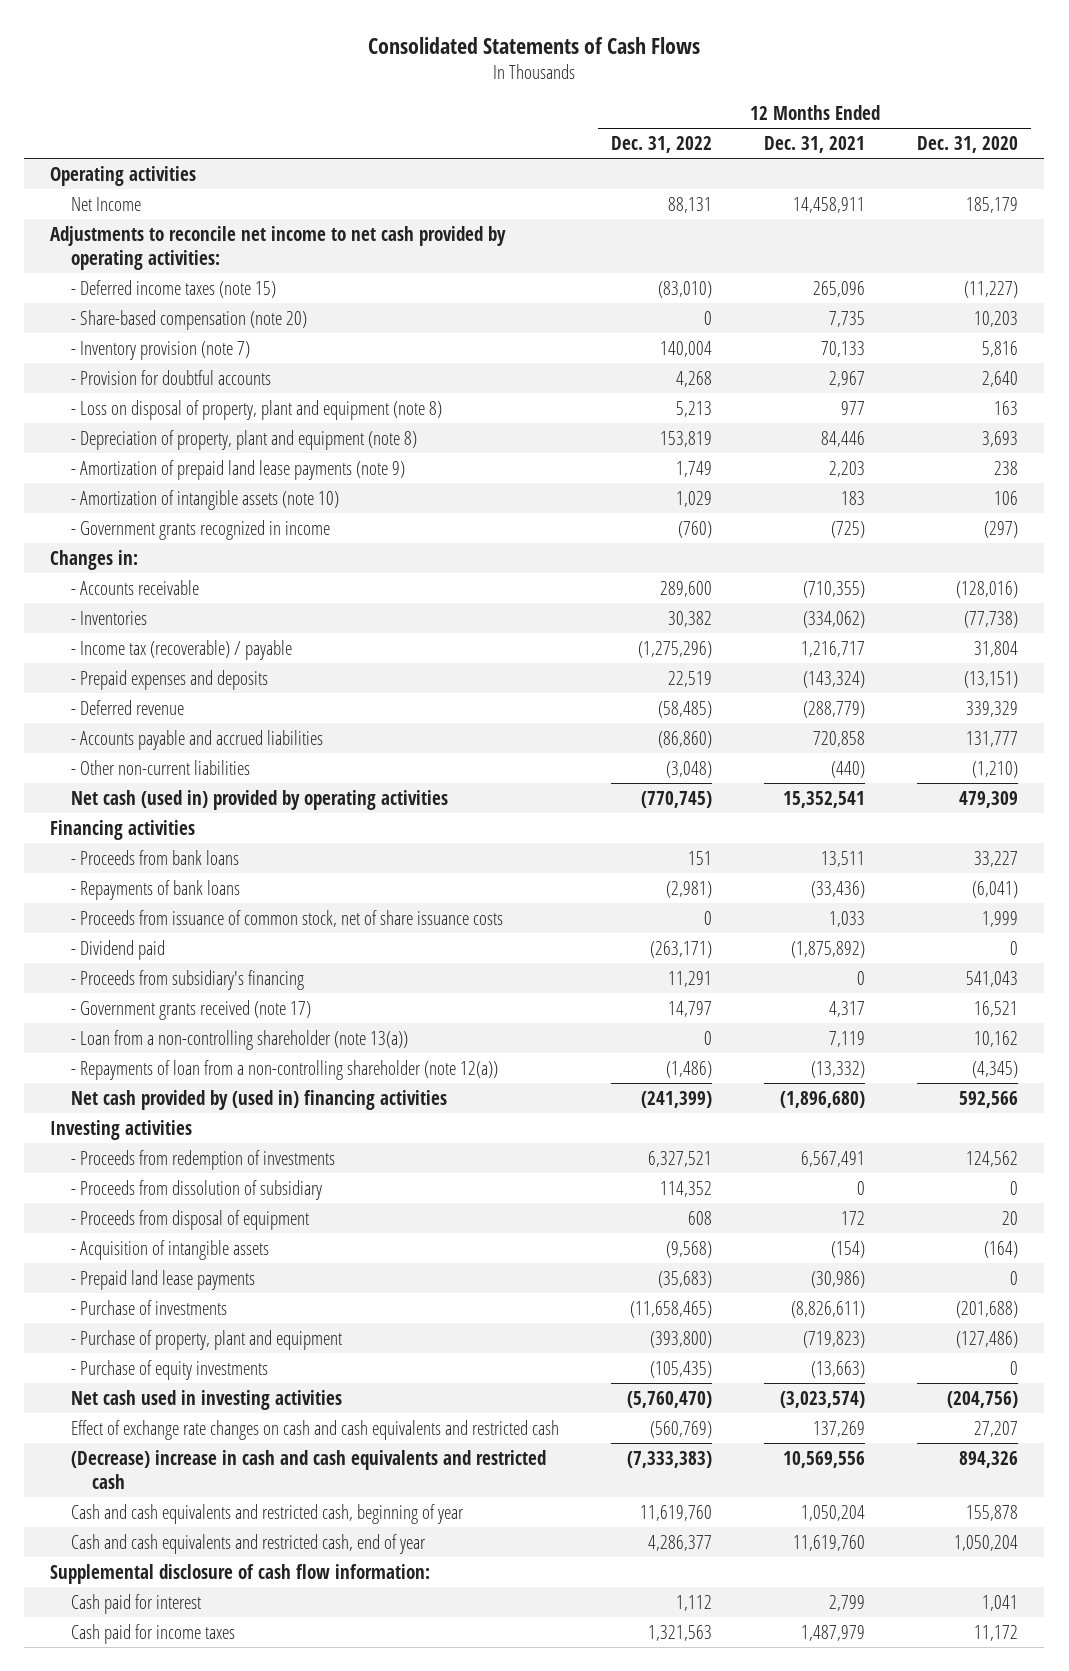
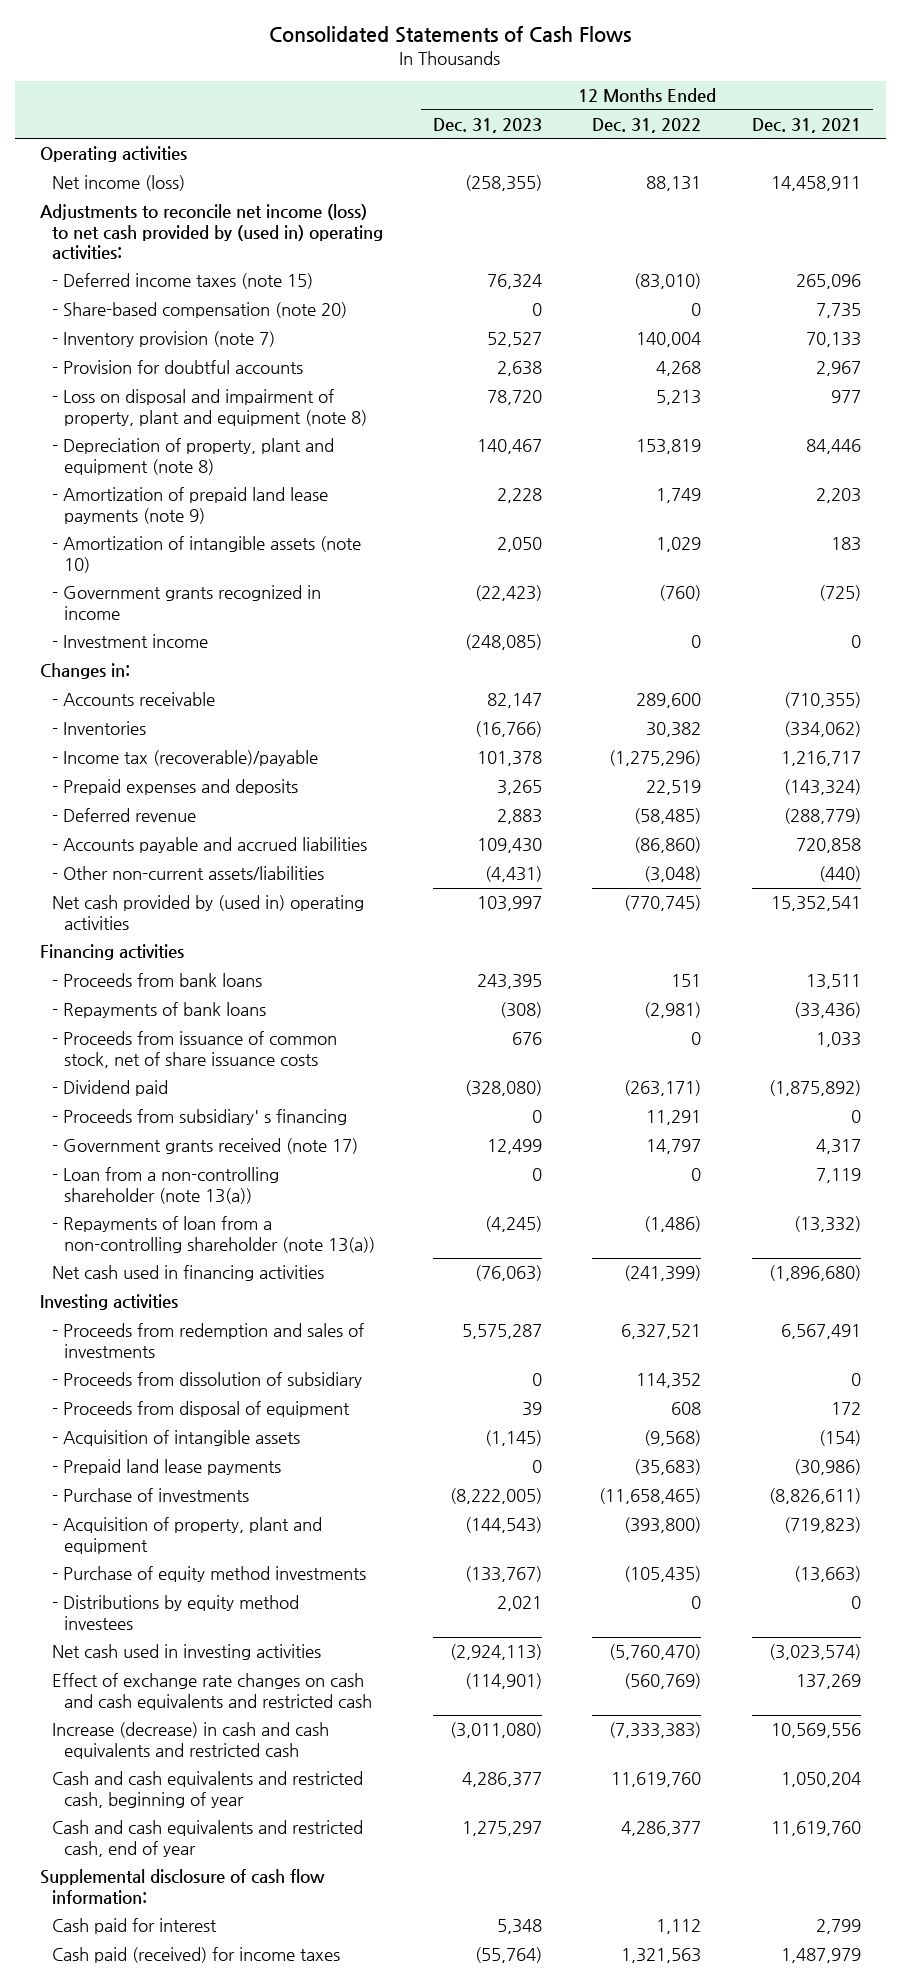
- | 12 Months Ended Dec. 31, 2022 | 12 Months Ended Dec. 31, 2021 | 12 Months Ended Dec. 31, 2020
+ | 12 Months Ended Dec. 31, 2023 | 12 Months Ended Dec. 31, 2022 | 12 Months Ended Dec. 31, 2021
- Net Income | 88,131 | 14,458,911 | 185,179
- Adjustments to reconcile net income to net cash provided by operating activities:
+ Net income (loss) | (258,355) | 88,131 | 14,458,911
+ Adjustments to reconcile net income (loss) to net cash provided by (used in) operating activities:
- - Loss on disposal of property, plant and equipment (note 8) | 5,213 | 977 | 163
+ - Loss on disposal and impairment of property, plant and equipment (note 8) | 78,720 | 5,213 | 977
+ - Investment income | (248,085) | 0 | 0
- - Income tax (recoverable) / payable | (1,275,296) | 1,216,717 | 31,804
+ - Income tax (recoverable)/payable | 101,378 | (1,275,296) | 1,216,717
- - Other non-current liabilities | (3,048) | (440) | (1,210)
- Net cash (used in) provided by operating activities | (770,745) | 15,352,541 | 479,309
+ - Other non-current assets/liabilities | (4,431) | (3,048) | (440)
+ Net cash provided by (used in) operating activities | 103,997 | (770,745) | 15,352,541
- - Proceeds from subsidiary's financing | 11,291 | 0 | 541,043
+ - Proceeds from subsidiary' s financing | 0 | 11,291 | 0
- - Repayments of loan from a non-controlling shareholder (note 12(a)) | (1,486) | (13,332) | (4,345)
- Net cash provided by (used in) financing activities | (241,399) | (1,896,680) | 592,566
+ - Repayments of loan from a non-controlling shareholder (note 13(a)) | (4,245) | (1,486) | (13,332)
+ Net cash used in financing activities | (76,063) | (241,399) | (1,896,680)
- - Proceeds from redemption of investments | 6,327,521 | 6,567,491 | 124,562
+ - Proceeds from redemption and sales of investments | 5,575,287 | 6,327,521 | 6,567,491
- - Purchase of property, plant and equipment | (393,800) | (719,823) | (127,486)
- - Purchase of equity investments | (105,435) | (13,663) | 0
+ - Acquisition of property, plant and equipment | (144,543) | (393,800) | (719,823)
+ - Purchase of equity method investments | (133,767) | (105,435) | (13,663)
+ - Distributions by equity method investees | 2,021 | 0 | 0
- (Decrease) increase in cash and cash equivalents and restricted cash | (7,333,383) | 10,569,556 | 894,326
+ Increase (decrease) in cash and cash equivalents and restricted cash | (3,011,080) | (7,333,383) | 10,569,556
- Cash paid for income taxes | 1,321,563 | 1,487,979 | 11,172
+ Cash paid (received) for income taxes | (55,764) | 1,321,563 | 1,487,979

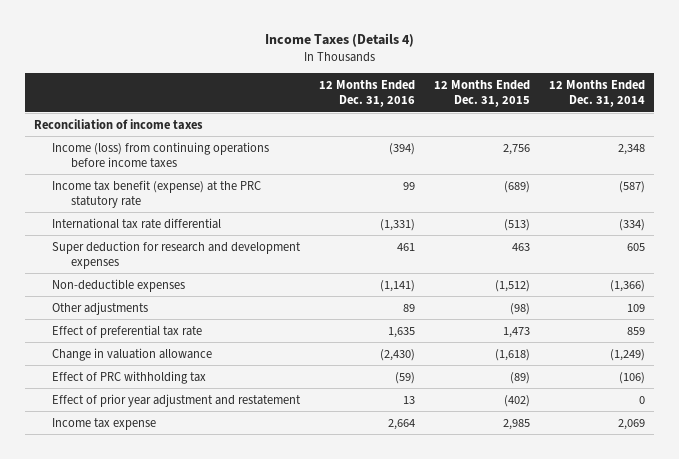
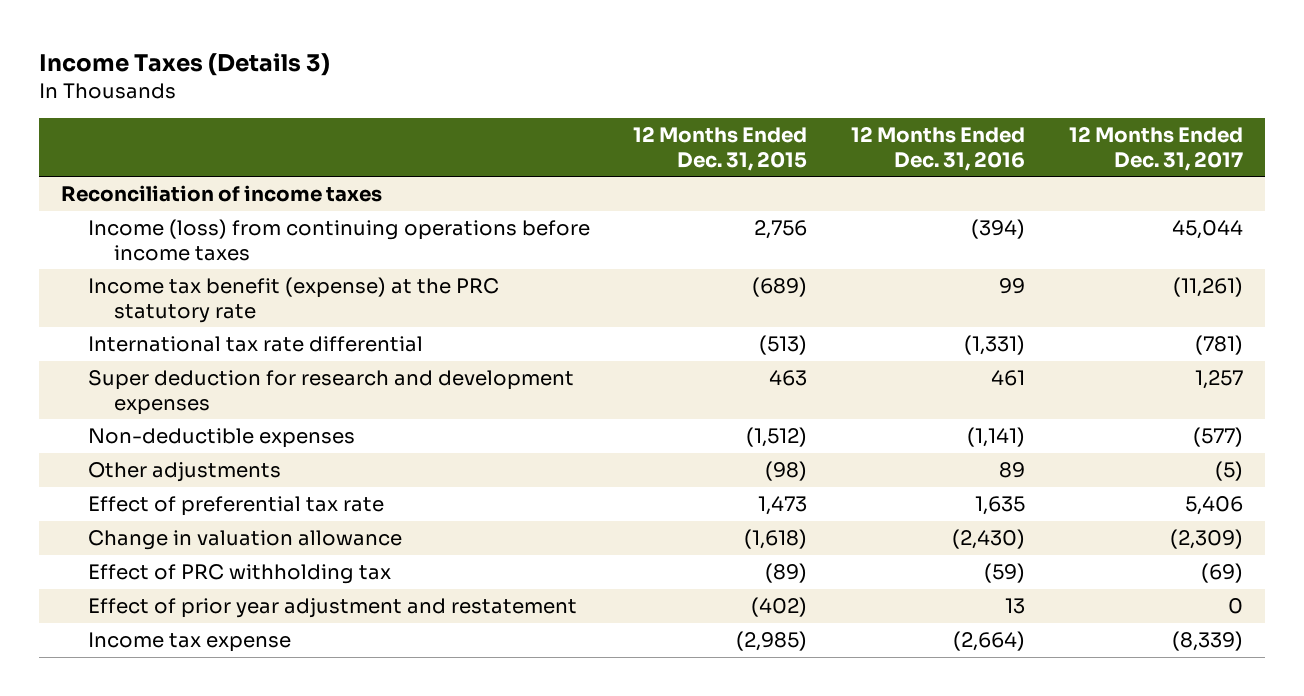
- Income Taxes (Details 4)
+ Income Taxes (Details 3)
- | 12 Months Ended Dec. 31, 2016 | 12 Months Ended Dec. 31, 2015 | 12 Months Ended Dec. 31, 2014
+ | 12 Months Ended Dec. 31, 2015 | 12 Months Ended Dec. 31, 2016 | 12 Months Ended Dec. 31, 2017
- Income tax expense | 2,664 | 2,985 | 2,069
+ Income tax expense | (2,985) | (2,664) | (8,339)

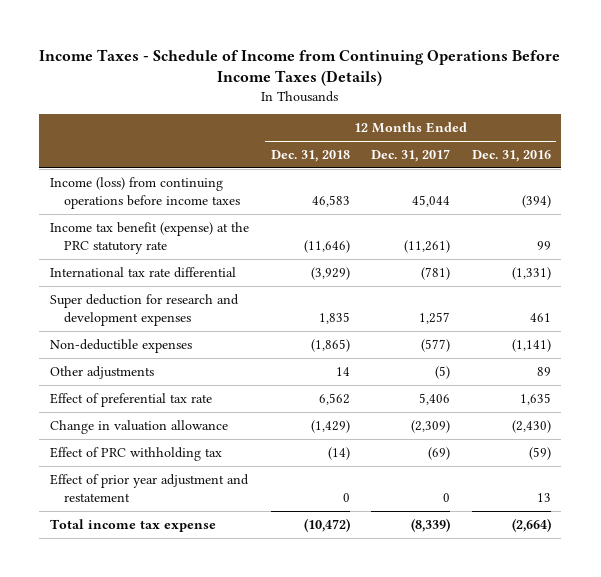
- Income Taxes (Details 3)
+ Income Taxes - Schedule of Income from Continuing Operations Before Income Taxes (Details)
- | 12 Months Ended Dec. 31, 2015 | 12 Months Ended Dec. 31, 2016 | 12 Months Ended Dec. 31, 2017
+ | 12 Months Ended Dec. 31, 2018 | 12 Months Ended Dec. 31, 2017 | 12 Months Ended Dec. 31, 2016
- Reconciliation of income taxes
- Income tax expense | (2,985) | (2,664) | (8,339)
+ Total income tax expense | (10,472) | (8,339) | (2,664)

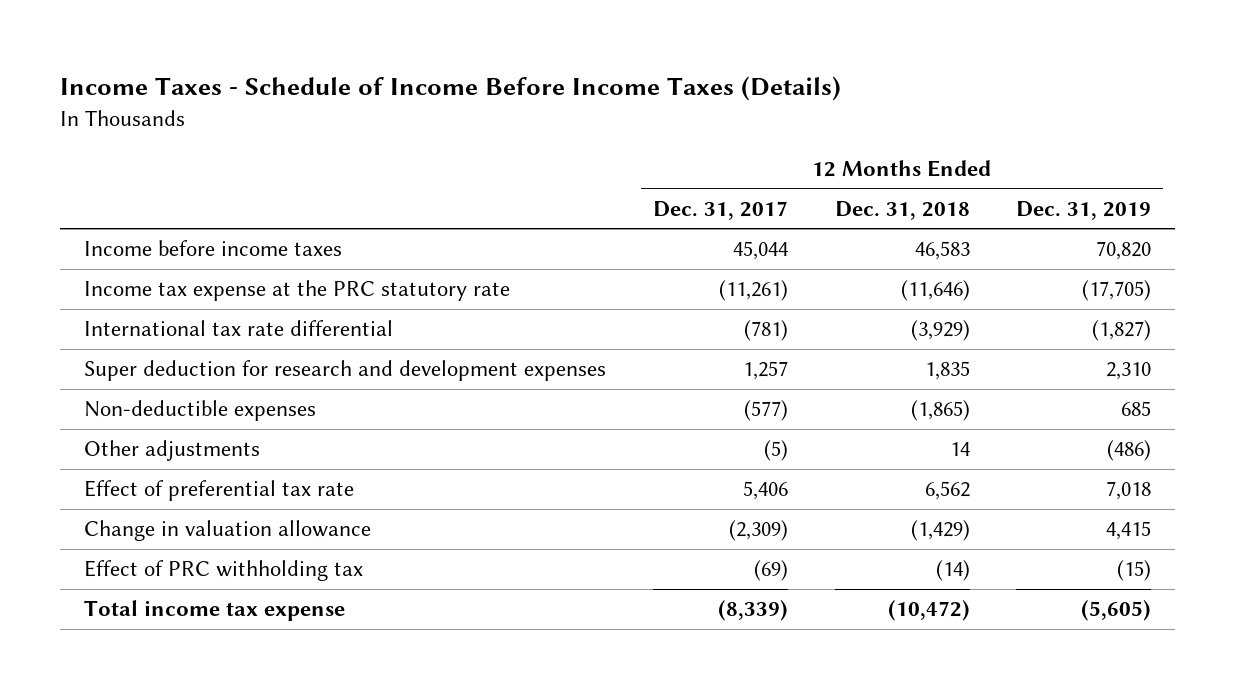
- Income Taxes - Schedule of Income from Continuing Operations Before Income Taxes (Details)
+ Income Taxes - Schedule of Income Before Income Taxes (Details)
- | 12 Months Ended Dec. 31, 2018 | 12 Months Ended Dec. 31, 2017 | 12 Months Ended Dec. 31, 2016
+ | 12 Months Ended Dec. 31, 2017 | 12 Months Ended Dec. 31, 2018 | 12 Months Ended Dec. 31, 2019
- Income (loss) from continuing operations before income taxes | 46,583 | 45,044 | (394)
- Income tax benefit (expense) at the PRC statutory rate | (11,646) | (11,261) | 99
+ Income before income taxes | 45,044 | 46,583 | 70,820
+ Income tax expense at the PRC statutory rate | (11,261) | (11,646) | (17,705)
- Effect of prior year adjustment and restatement | 0 | 0 | 13

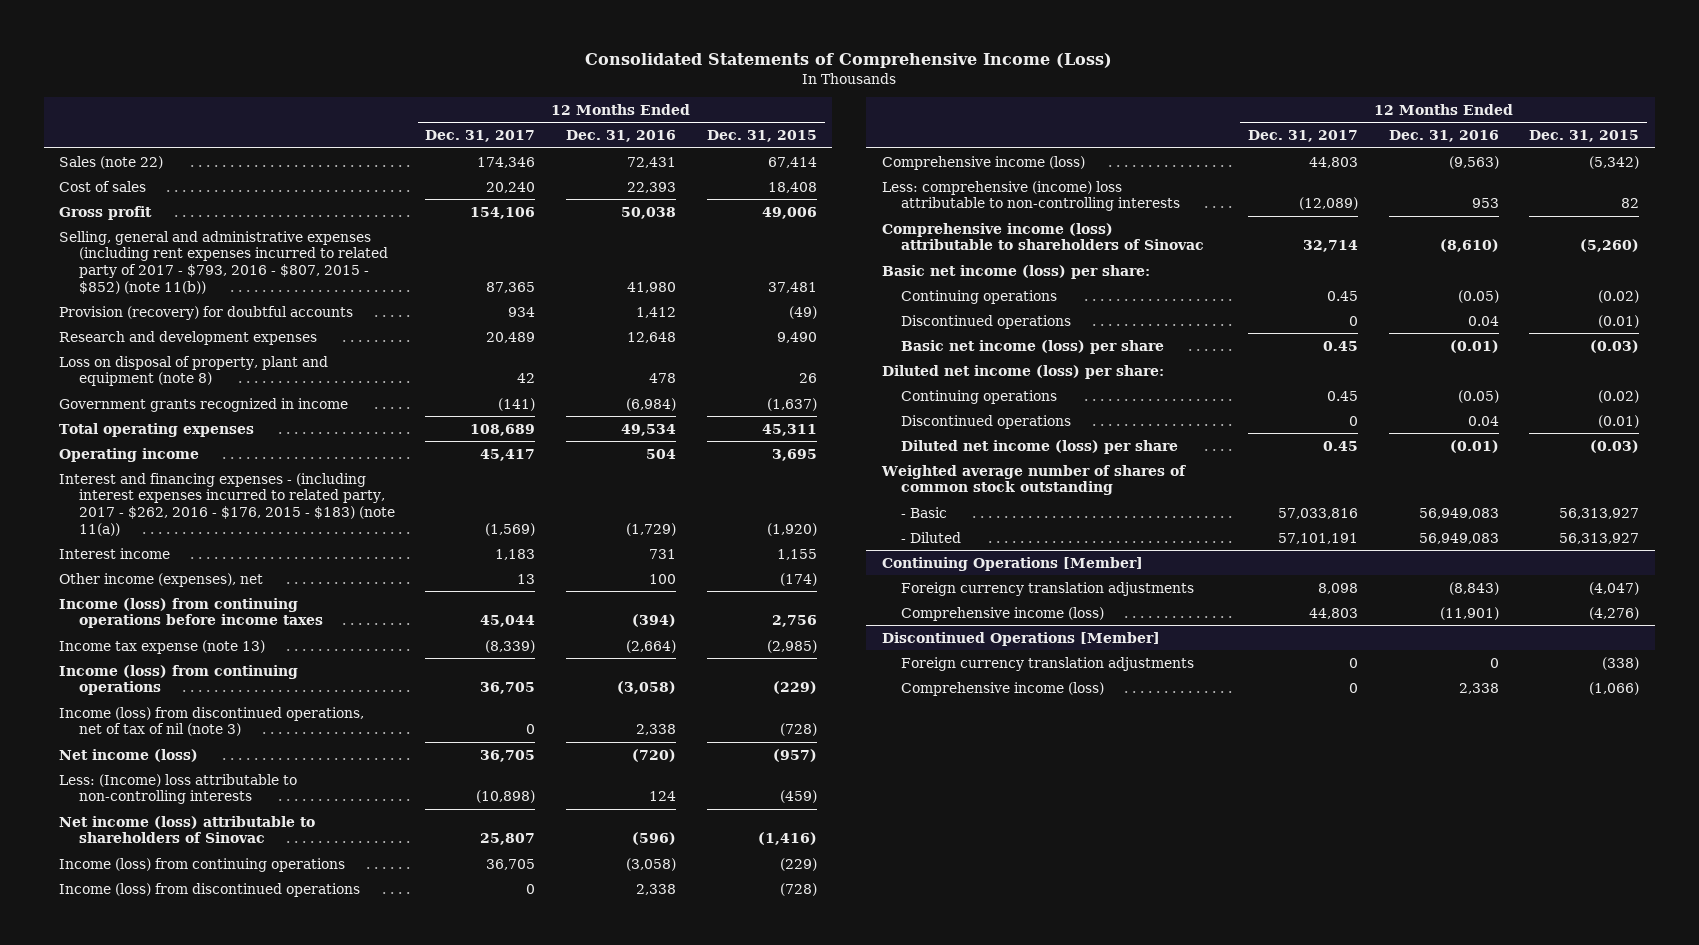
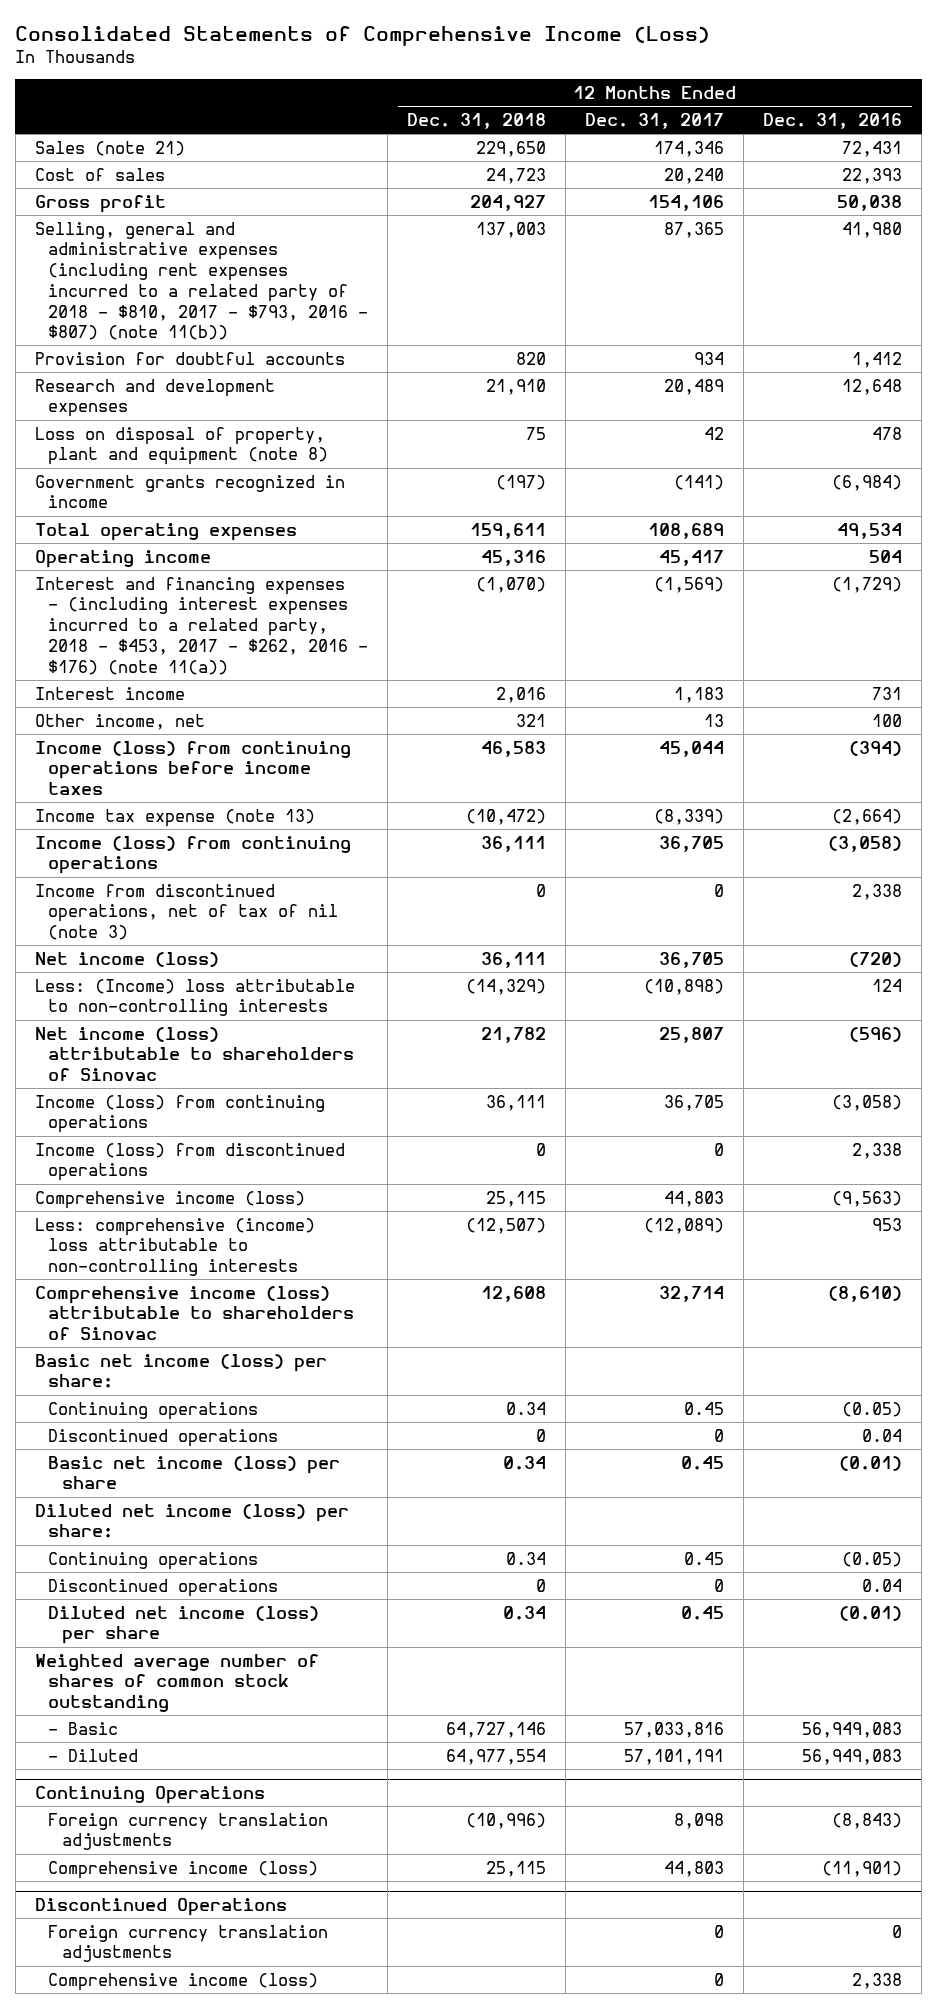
- | 12 Months Ended Dec. 31, 2017 | 12 Months Ended Dec. 31, 2016 | 12 Months Ended Dec. 31, 2015
+ | 12 Months Ended Dec. 31, 2018 | 12 Months Ended Dec. 31, 2017 | 12 Months Ended Dec. 31, 2016
- Sales (note 22) | 174,346 | 72,431 | 67,414
+ Sales (note 21) | 229,650 | 174,346 | 72,431
- Selling, general and administrative expenses (including rent expenses incurred to related party of 2017 - $793, 2016 - $807, 2015 - $852) (note 11(b)) | 87,365 | 41,980 | 37,481
- Provision (recovery) for doubtful accounts | 934 | 1,412 | (49)
+ Selling, general and administrative expenses (including rent expenses incurred to a related party of 2018 - $810, 2017 - $793, 2016 - $807) (note 11(b)) | 137,003 | 87,365 | 41,980
+ Provision for doubtful accounts | 820 | 934 | 1,412
- Interest and financing expenses - (including interest expenses incurred to related party, 2017 - $262, 2016 - $176, 2015 - $183) (note 11(a)) | (1,569) | (1,729) | (1,920)
+ Interest and financing expenses - (including interest expenses incurred to a related party, 2018 - $453, 2017 - $262, 2016 - $176) (note 11(a)) | (1,070) | (1,569) | (1,729)
- Other income (expenses), net | 13 | 100 | (174)
+ Other income, net | 321 | 13 | 100
- Income (loss) from discontinued operations, net of tax of nil (note 3) | 0 | 2,338 | (728)
+ Income from discontinued operations, net of tax of nil (note 3) | 0 | 0 | 2,338
- Continuing Operations [Member]
+ Continuing Operations
- Discontinued Operations [Member]
+ Discontinued Operations

